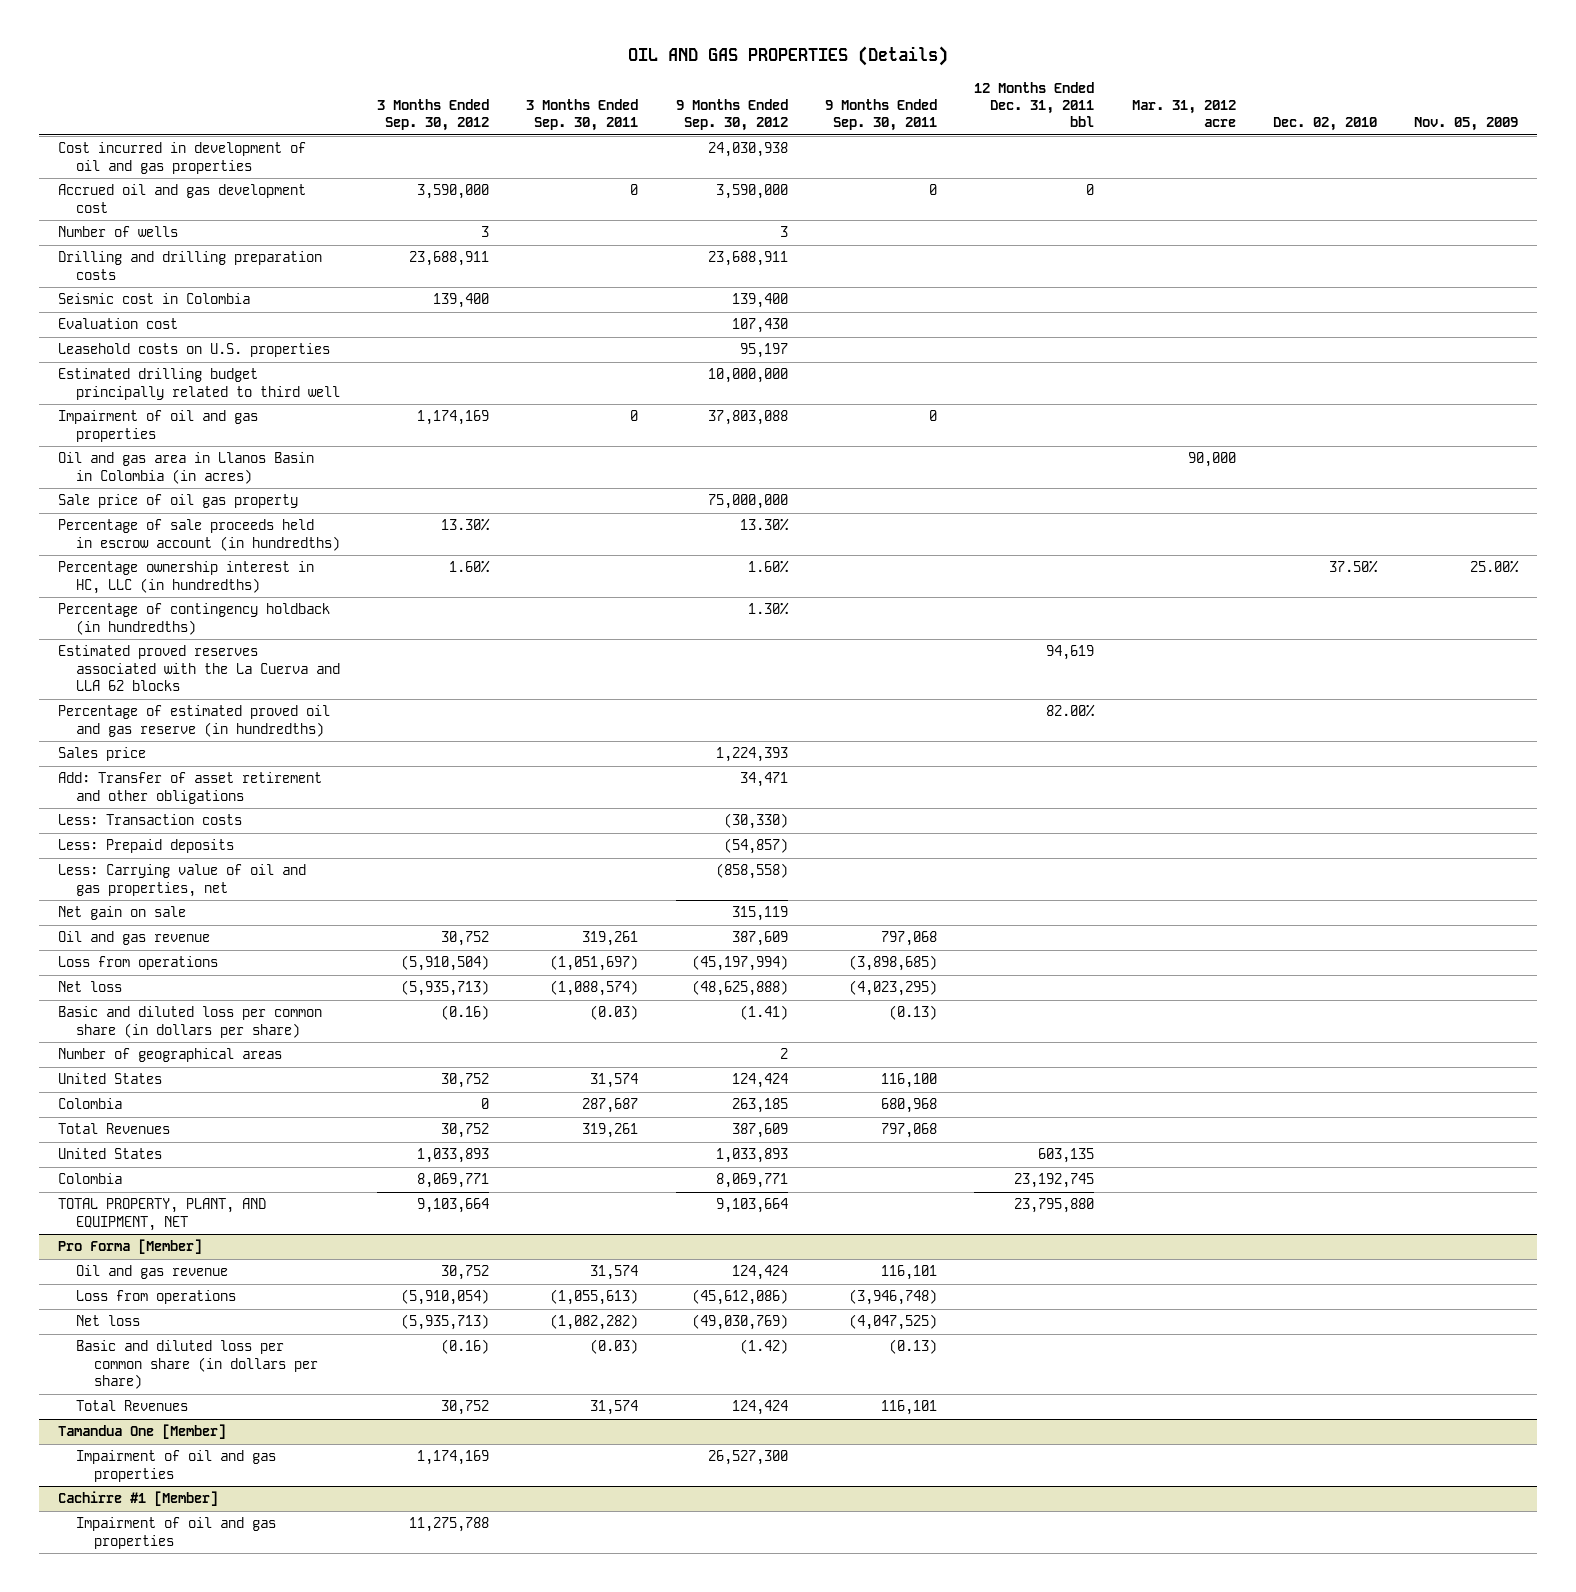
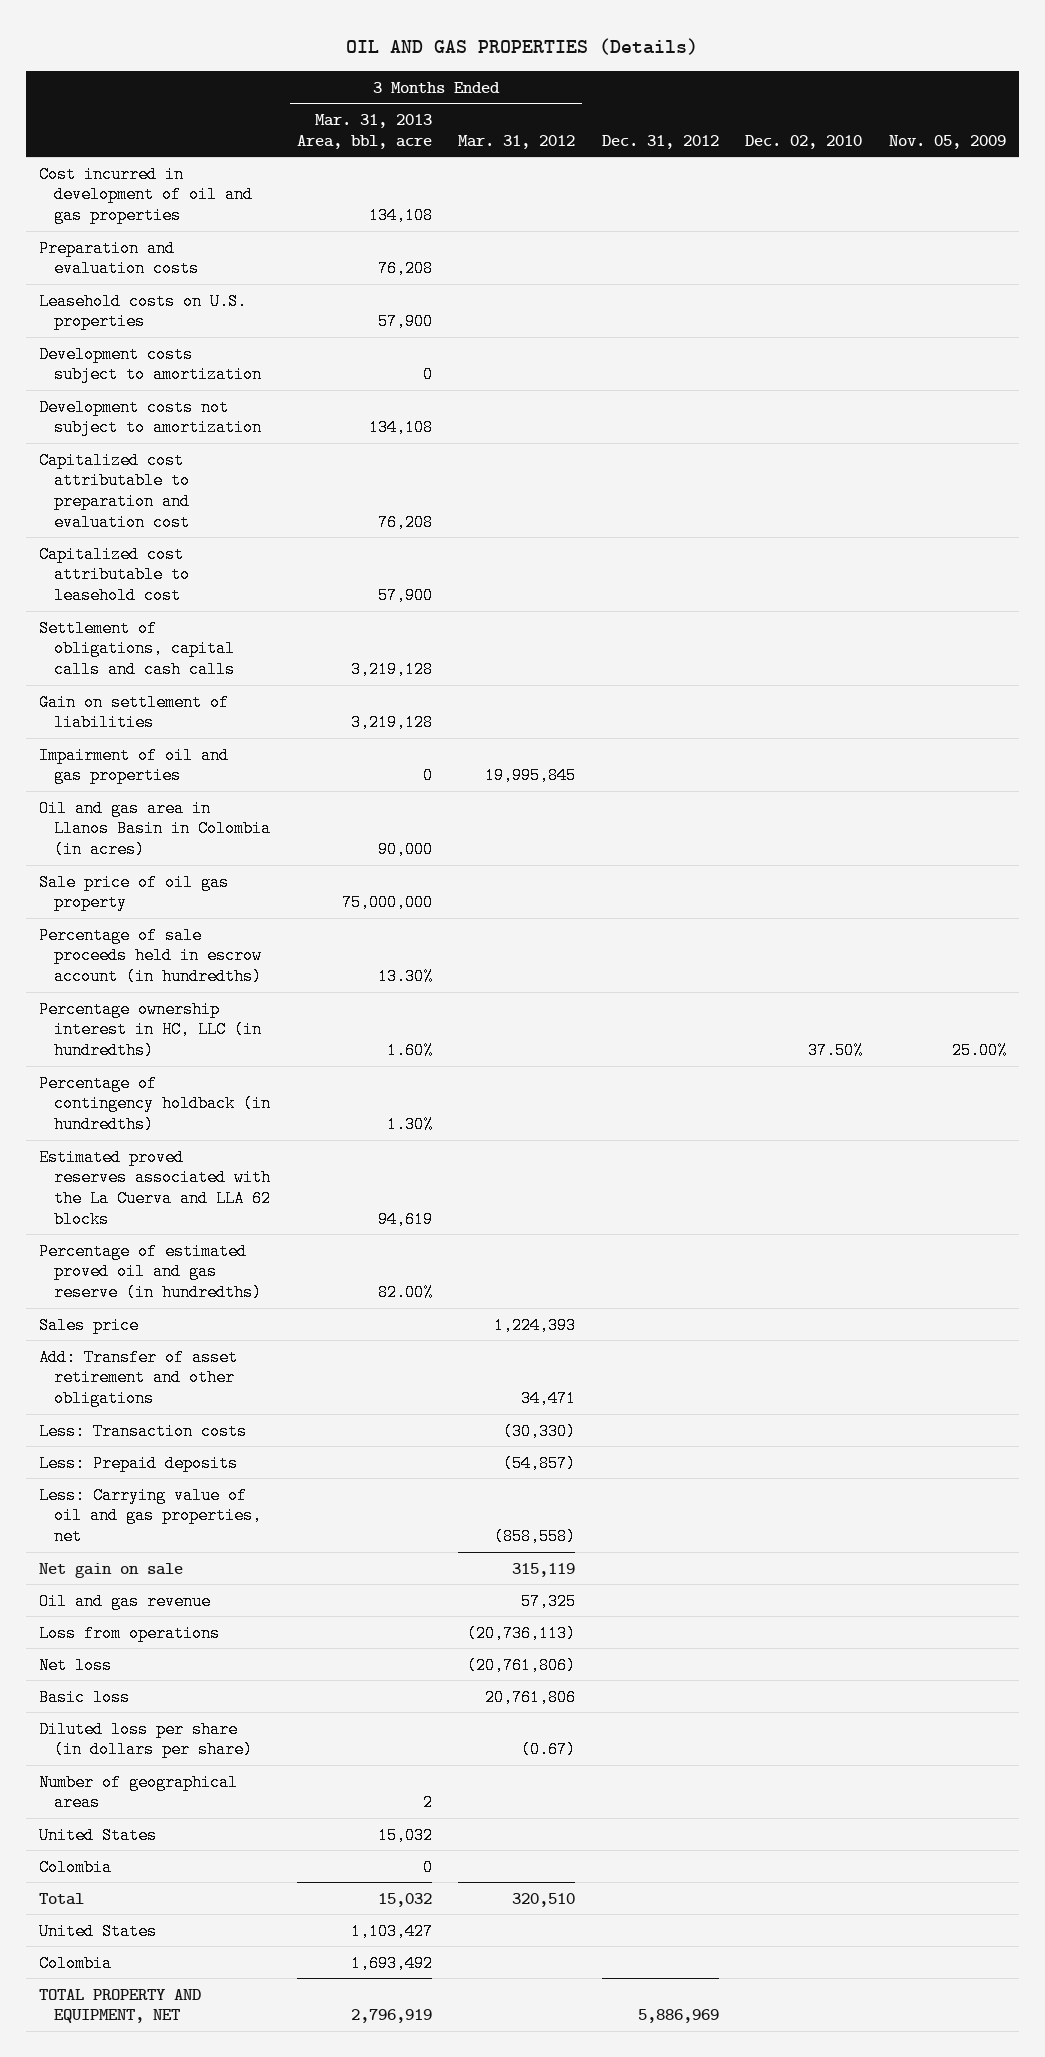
- | 3 Months Ended Sep. 30, 2012 | 3 Months Ended Sep. 30, 2011 | 9 Months Ended Sep. 30, 2012 | 9 Months Ended Sep. 30, 2011 | 12 Months Ended Dec. 31, 2011 bbl | Mar. 31, 2012 acre | Dec. 02, 2010 | Nov. 05, 2009
+ | 3 Months Ended Mar. 31, 2013 Area, bbl, acre | 3 Months Ended Mar. 31, 2012 | Dec. 31, 2012 | Dec. 02, 2010 | Nov. 05, 2009
- Accrued oil and gas development cost | 3,590,000 | 0 | 3,590,000 | 0 | 0 | | |
- Number of wells | 3 | | 3 | | | | |
- Drilling and drilling preparation costs | 23,688,911 | | 23,688,911 | | | | |
- Seismic cost in Colombia | 139,400 | | 139,400 | | | | |
- Evaluation cost | | | 107,430 | | | | |
+ Preparation and evaluation costs | 76,208 | | | |
- Estimated drilling budget principally related to third well | | | 10,000,000 | | | | |
+ Development costs subject to amortization | 0 | | | |
+ Development costs not subject to amortization | 134,108 | | | |
+ Capitalized cost attributable to preparation and evaluation cost | 76,208 | | | |
+ Capitalized cost attributable to leasehold cost | 57,900 | | | |
+ Settlement of obligations, capital calls and cash calls | 3,219,128 | | | |
+ Gain on settlement of liabilities | 3,219,128 | | | |
- Basic and diluted loss per common share (in dollars per share) | (0.16) | (0.03) | (1.41) | (0.13) | | | |
+ Basic loss | | 20,761,806 | | |
+ Diluted loss per share (in dollars per share) | | (0.67) | | |
- Total Revenues | 30,752 | 319,261 | 387,609 | 797,068 | | | |
+ Total | 15,032 | 320,510 | | |
- TOTAL PROPERTY, PLANT, AND EQUIPMENT, NET | 9,103,664 | | 9,103,664 | | 23,795,880 | | |
- Pro Forma [Member]
- Oil and gas revenue | 30,752 | 31,574 | 124,424 | 116,101 | | | |
- Loss from operations | (5,910,054) | (1,055,613) | (45,612,086) | (3,946,748) | | | |
- Net loss | (5,935,713) | (1,082,282) | (49,030,769) | (4,047,525) | | | |
- Basic and diluted loss per common share (in dollars per share) | (0.16) | (0.03) | (1.42) | (0.13) | | | |
- Total Revenues | 30,752 | 31,574 | 124,424 | 116,101 | | | |
- Tamandua One [Member]
- Impairment of oil and gas properties | 1,174,169 | | 26,527,300 | | | | |
- Cachirre #1 [Member]
- Impairment of oil and gas properties | 11,275,788 | | | | | | |
+ TOTAL PROPERTY AND EQUIPMENT, NET | 2,796,919 | | 5,886,969 | |

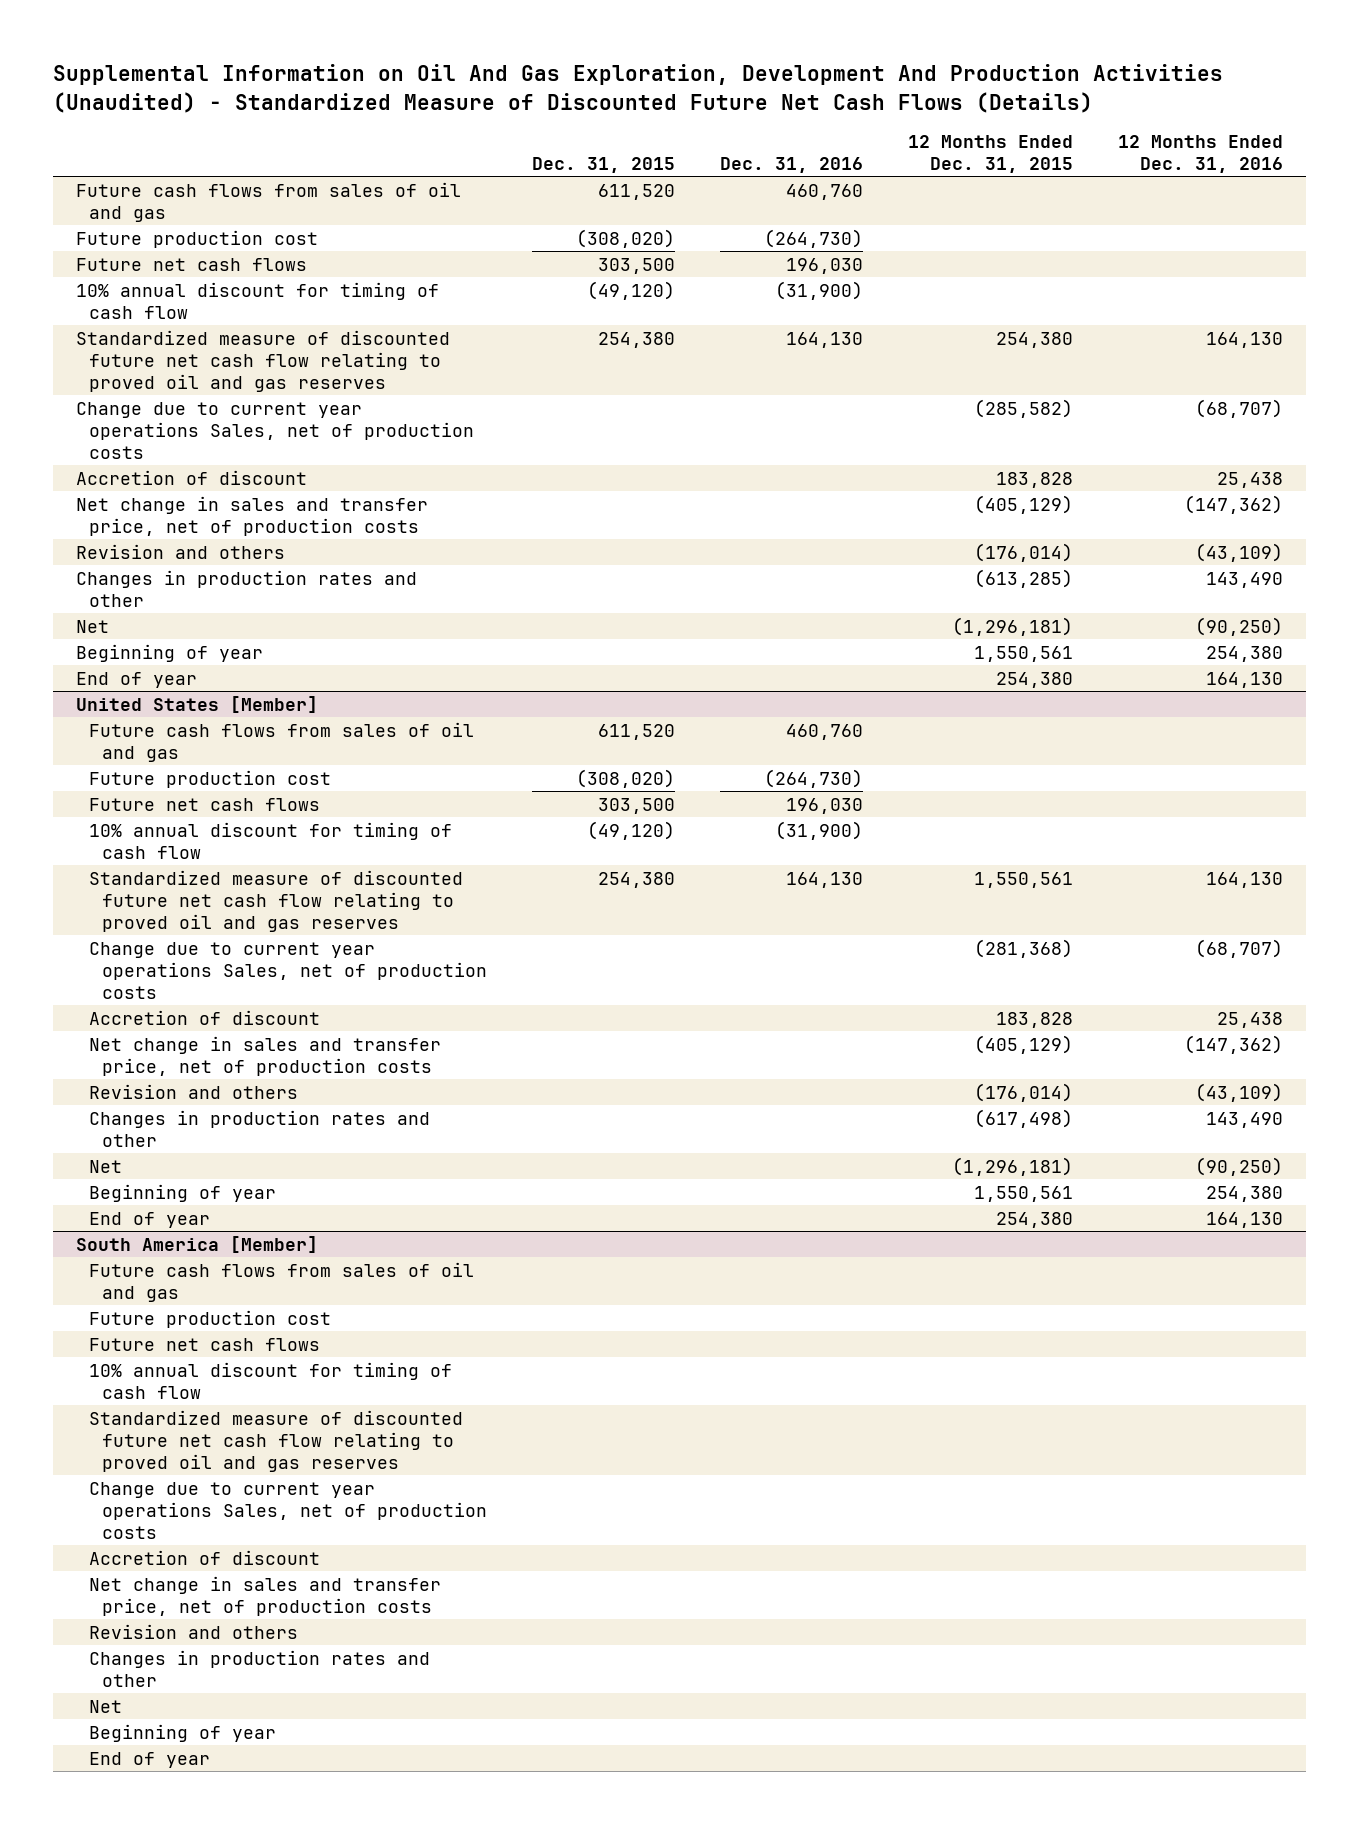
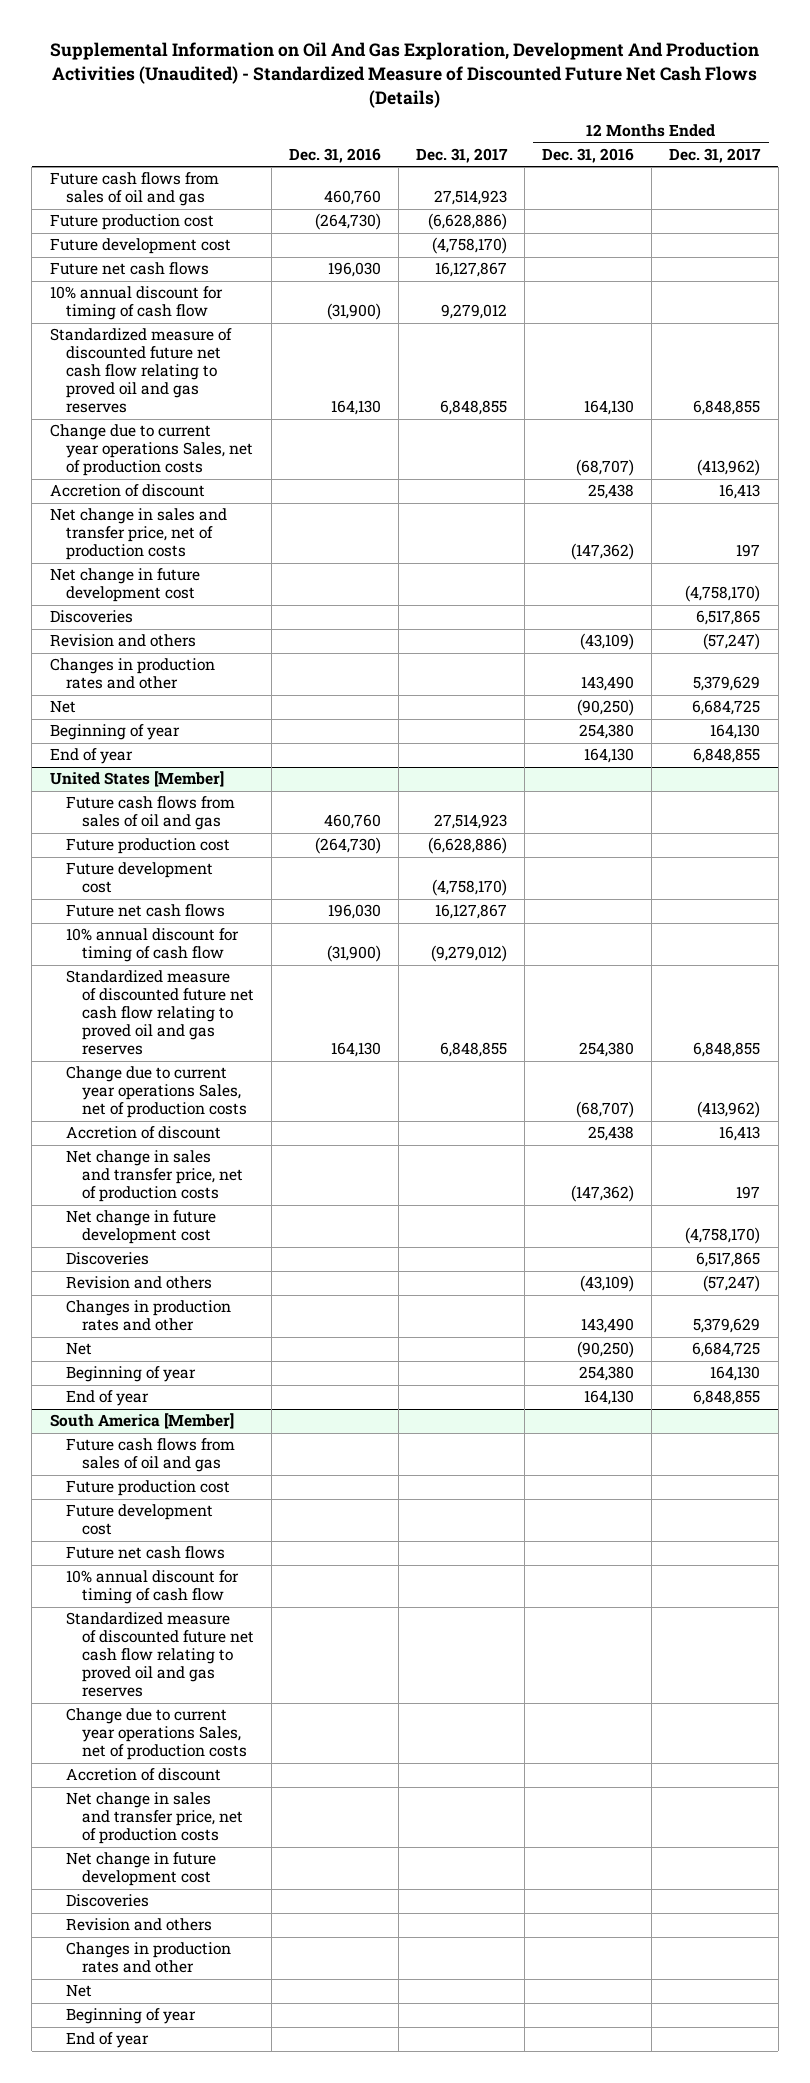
- | Dec. 31, 2015 | Dec. 31, 2016 | 12 Months Ended Dec. 31, 2015 | 12 Months Ended Dec. 31, 2016
+ | Dec. 31, 2016 | Dec. 31, 2017 | 12 Months Ended Dec. 31, 2016 | 12 Months Ended Dec. 31, 2017
+ Future development cost | | (4,758,170) | |
+ Net change in future development cost | | | | (4,758,170)
+ Discoveries | | | | 6,517,865
@ United States [Member]
+ Future development cost | | (4,758,170) | |
- Standardized measure of discounted future net cash flow relating to proved oil and gas reserves | 254,380 | 164,130 | 1,550,561 | 164,130
+ Standardized measure of discounted future net cash flow relating to proved oil and gas reserves | 164,130 | 6,848,855 | 254,380 | 6,848,855
+ Net change in future development cost | | | | (4,758,170)
+ Discoveries | | | | 6,517,865
@ South America [Member]
+ Future development cost
+ Net change in future development cost
+ Discoveries

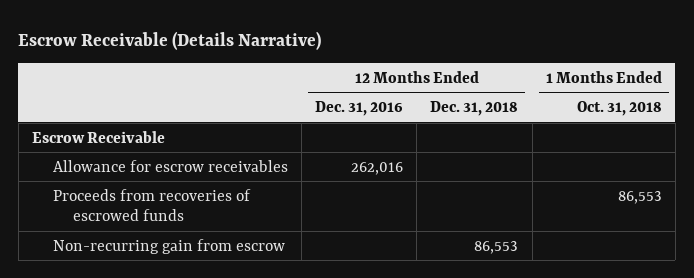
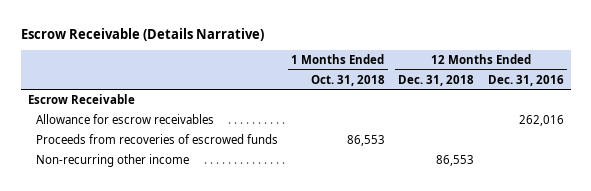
- | 12 Months Ended Dec. 31, 2016 | 12 Months Ended Dec. 31, 2018 | 1 Months Ended Oct. 31, 2018
+ | 1 Months Ended Oct. 31, 2018 | 12 Months Ended Dec. 31, 2018 | 12 Months Ended Dec. 31, 2016
- Non-recurring gain from escrow | | 86,553 |
+ Non-recurring other income | | 86,553 |

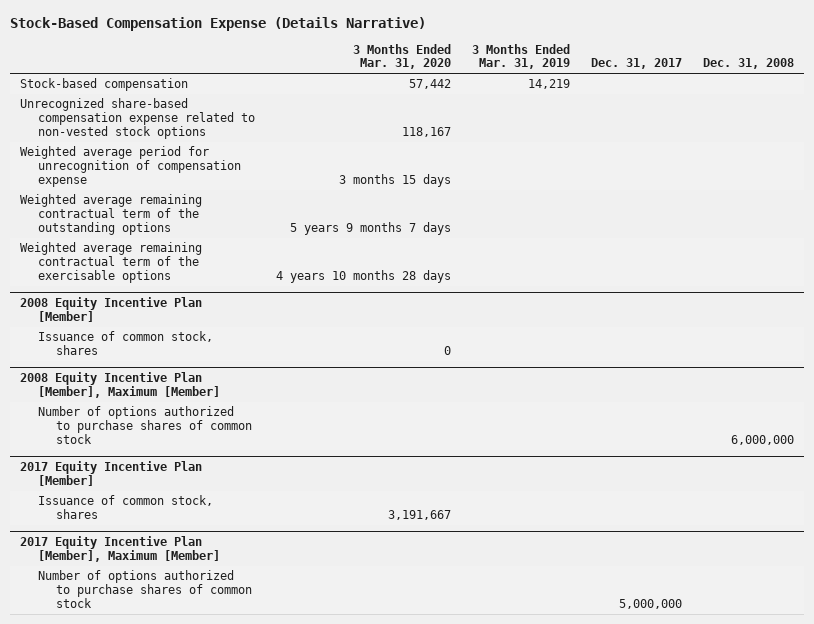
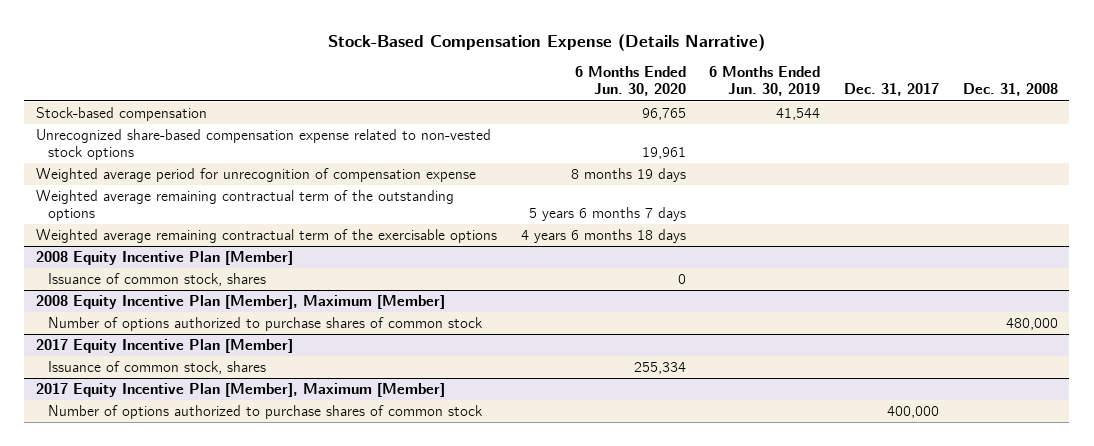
- | 3 Months Ended Mar. 31, 2020 | 3 Months Ended Mar. 31, 2019 | Dec. 31, 2017 | Dec. 31, 2008
+ | 6 Months Ended Jun. 30, 2020 | 6 Months Ended Jun. 30, 2019 | Dec. 31, 2017 | Dec. 31, 2008
@ 2008 Equity Incentive Plan [Member], Maximum [Member]
- Number of options authorized to purchase shares of common stock | | | | 6,000,000
+ Number of options authorized to purchase shares of common stock | | | | 480,000
@ 2017 Equity Incentive Plan [Member], Maximum [Member]
- Number of options authorized to purchase shares of common stock | | | 5,000,000 |
+ Number of options authorized to purchase shares of common stock | | | 400,000 |

